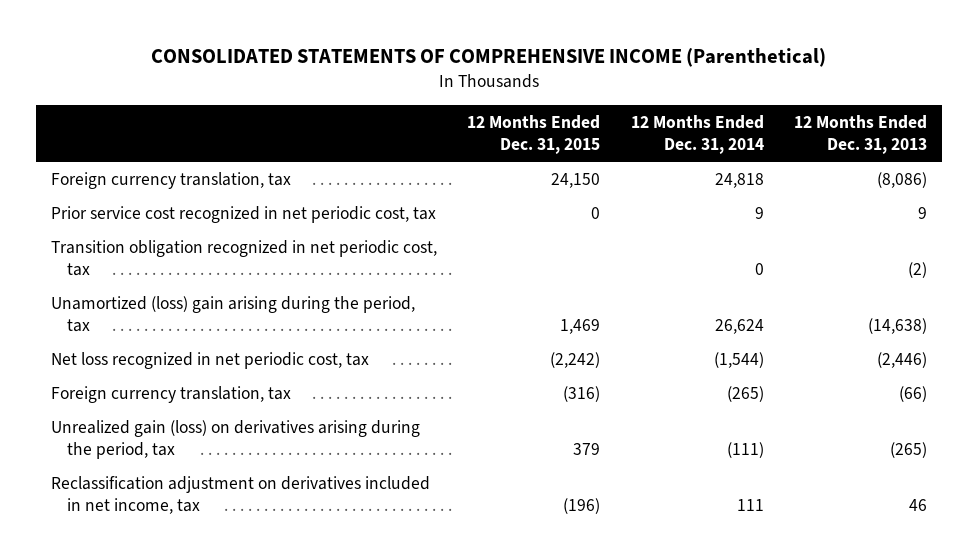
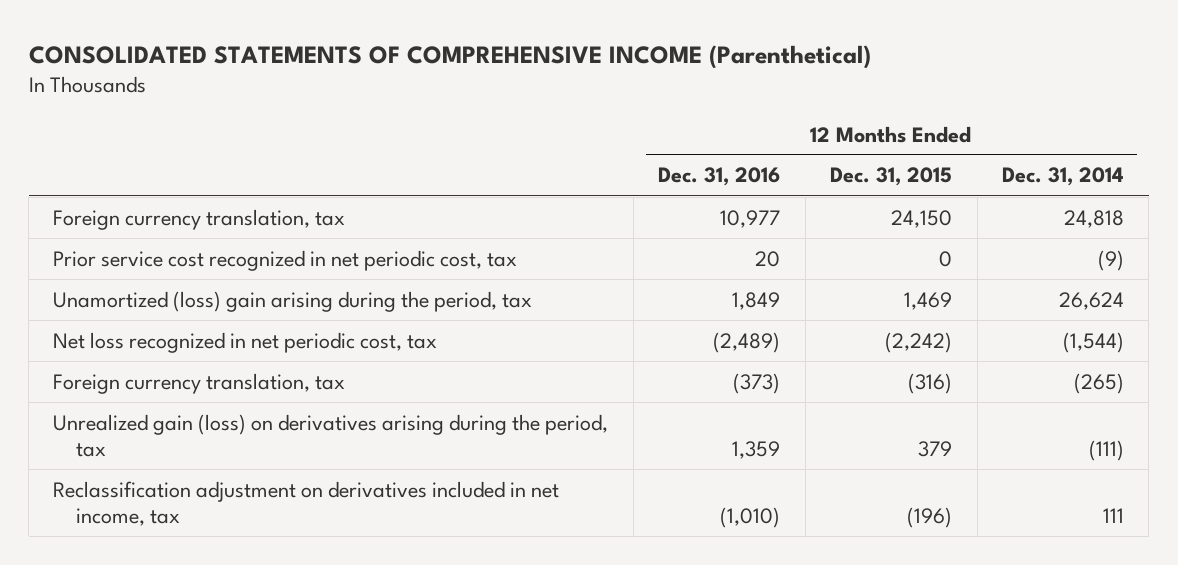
- | 12 Months Ended Dec. 31, 2015 | 12 Months Ended Dec. 31, 2014 | 12 Months Ended Dec. 31, 2013
+ | 12 Months Ended Dec. 31, 2016 | 12 Months Ended Dec. 31, 2015 | 12 Months Ended Dec. 31, 2014
- Prior service cost recognized in net periodic cost, tax | 0 | 9 | 9
- Transition obligation recognized in net periodic cost, tax | | 0 | (2)
+ Prior service cost recognized in net periodic cost, tax | 20 | 0 | (9)

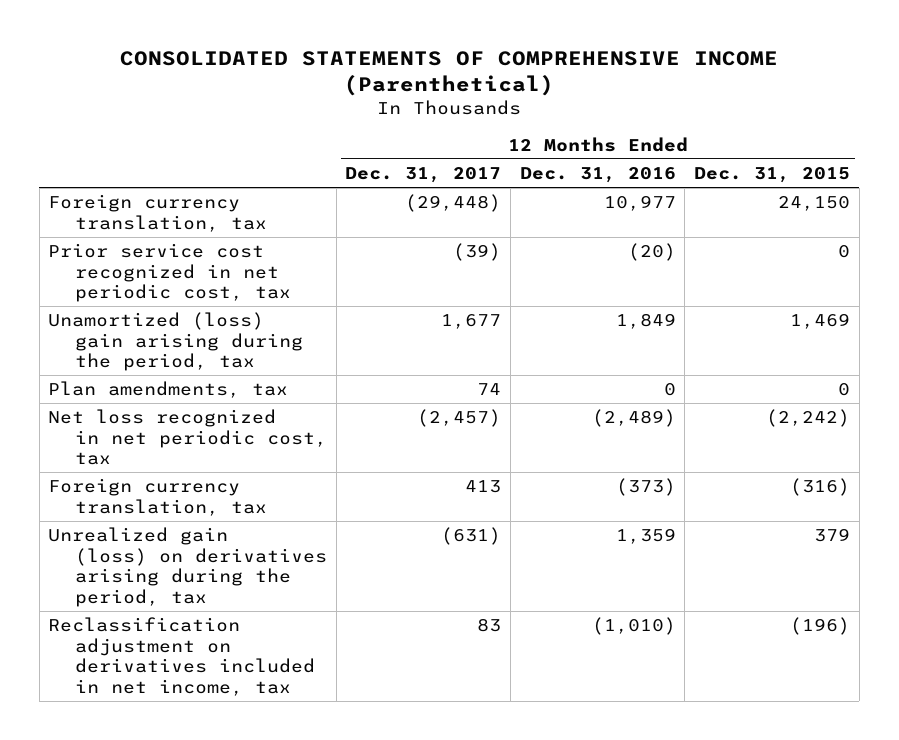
- | 12 Months Ended Dec. 31, 2016 | 12 Months Ended Dec. 31, 2015 | 12 Months Ended Dec. 31, 2014
+ | 12 Months Ended Dec. 31, 2017 | 12 Months Ended Dec. 31, 2016 | 12 Months Ended Dec. 31, 2015
- Prior service cost recognized in net periodic cost, tax | 20 | 0 | (9)
+ Prior service cost recognized in net periodic cost, tax | (39) | (20) | 0
+ Plan amendments, tax | 74 | 0 | 0

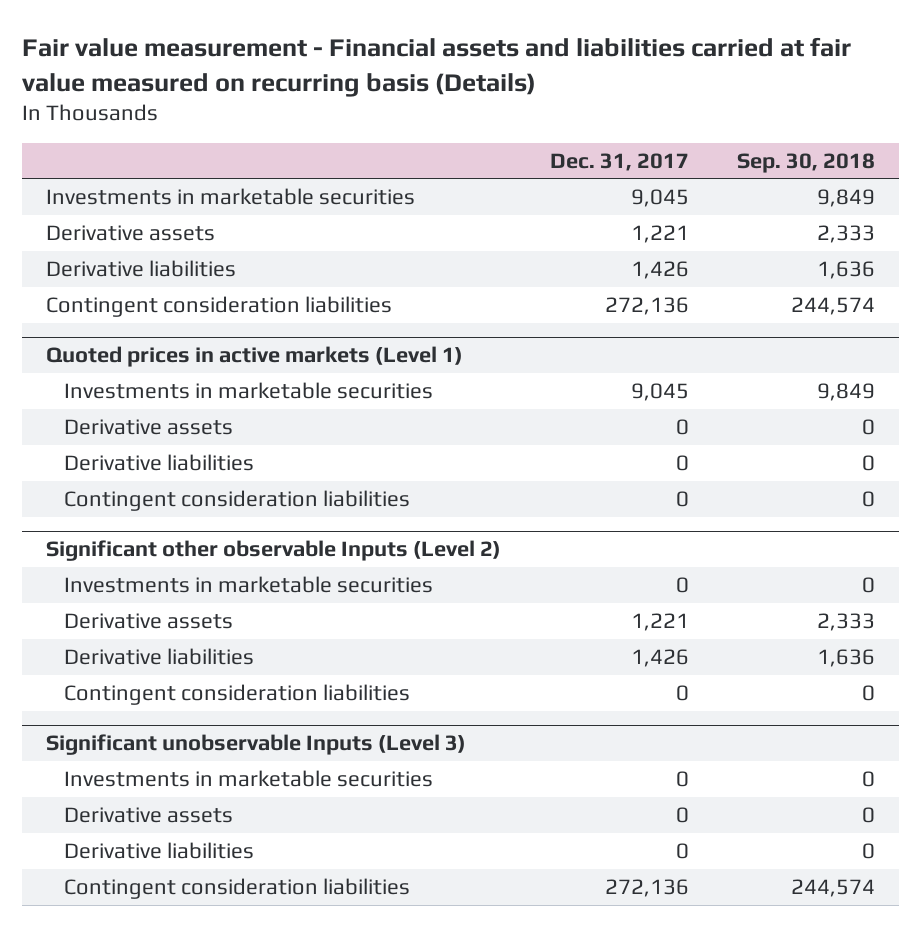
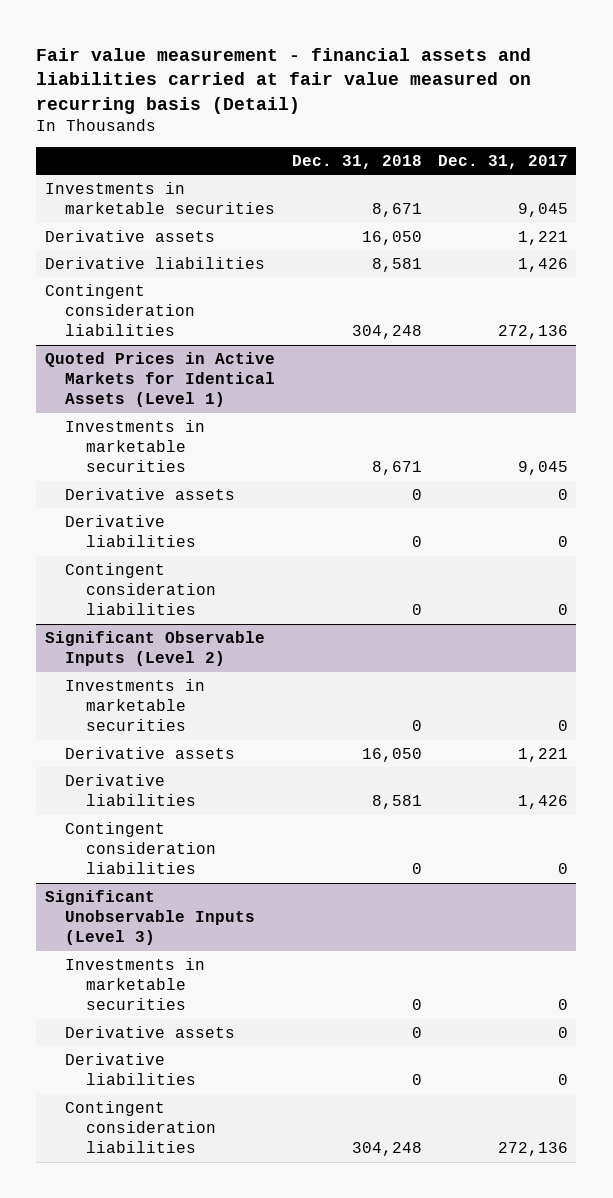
- Fair value measurement - Financial assets and liabilities carried at fair value measured on recurring basis (Details)
+ Fair value measurement - financial assets and liabilities carried at fair value measured on recurring basis (Detail)
- | Dec. 31, 2017 | Sep. 30, 2018
+ | Dec. 31, 2018 | Dec. 31, 2017
- Quoted prices in active markets (Level 1)
+ Quoted Prices in Active Markets for Identical Assets (Level 1)
- Significant other observable Inputs (Level 2)
+ Significant Observable Inputs (Level 2)
- Significant unobservable Inputs (Level 3)
+ Significant Unobservable Inputs (Level 3)

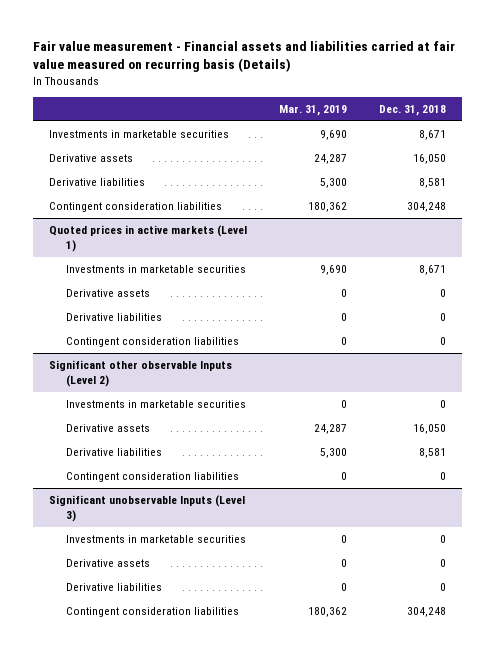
- Fair value measurement - financial assets and liabilities carried at fair value measured on recurring basis (Detail)
+ Fair value measurement - Financial assets and liabilities carried at fair value measured on recurring basis (Details)
- | Dec. 31, 2018 | Dec. 31, 2017
+ | Mar. 31, 2019 | Dec. 31, 2018
- Quoted Prices in Active Markets for Identical Assets (Level 1)
+ Quoted prices in active markets (Level 1)
- Significant Observable Inputs (Level 2)
+ Significant other observable Inputs (Level 2)
- Significant Unobservable Inputs (Level 3)
+ Significant unobservable Inputs (Level 3)

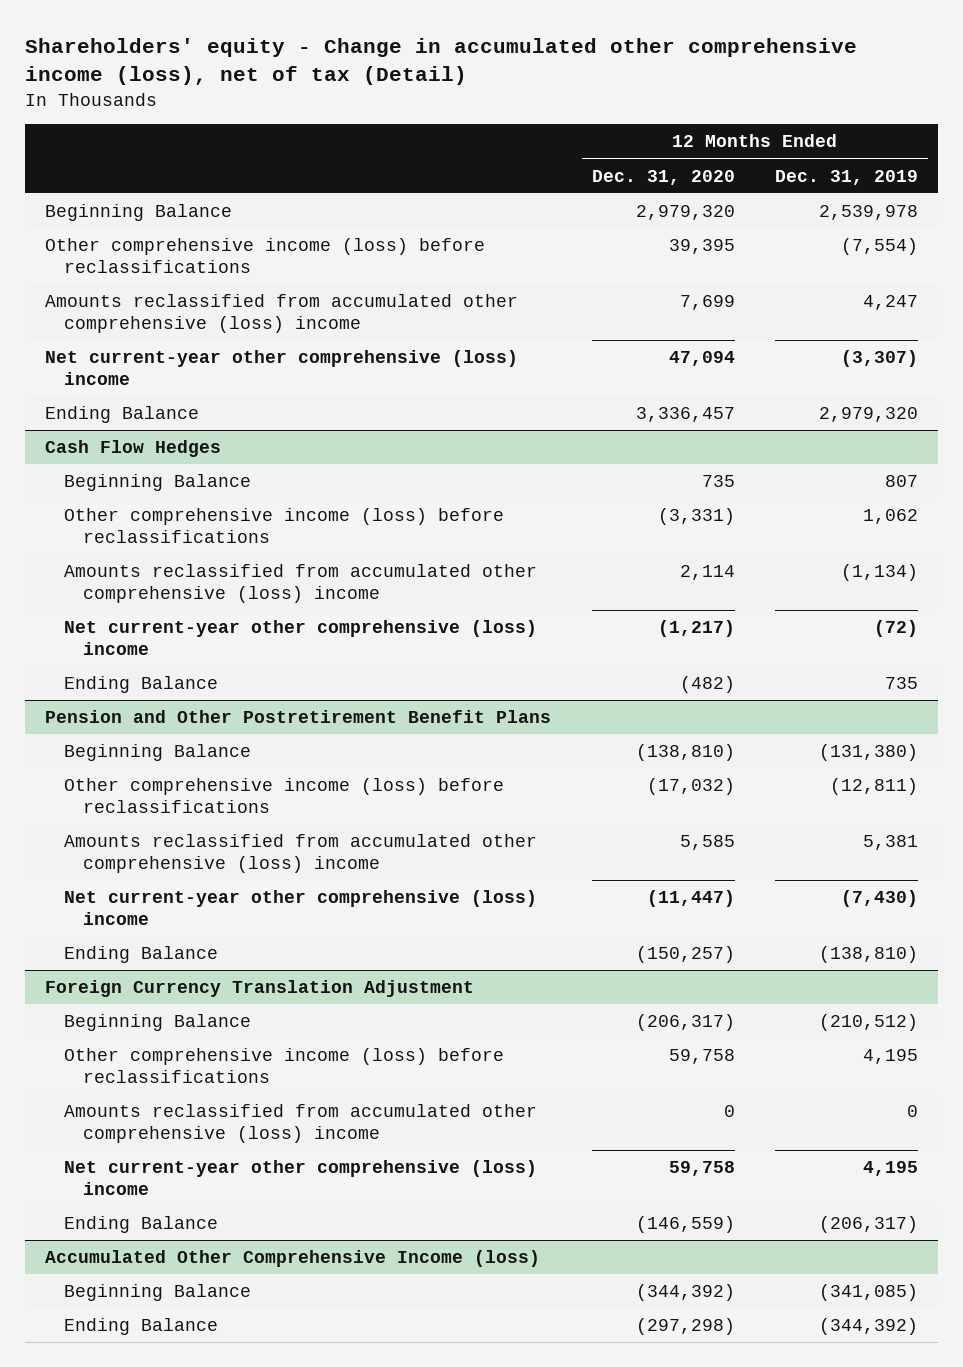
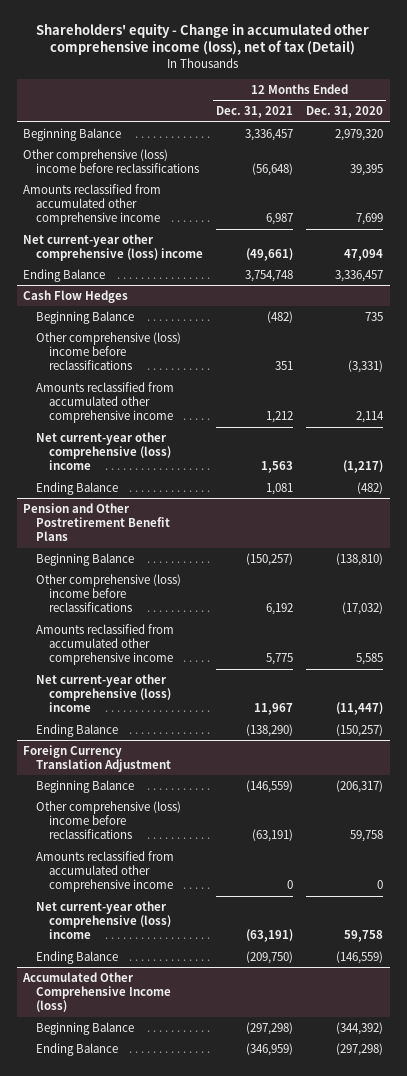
- | 12 Months Ended Dec. 31, 2020 | 12 Months Ended Dec. 31, 2019
+ | 12 Months Ended Dec. 31, 2021 | 12 Months Ended Dec. 31, 2020
- Other comprehensive income (loss) before reclassifications | 39,395 | (7,554)
- Amounts reclassified from accumulated other comprehensive (loss) income | 7,699 | 4,247
+ Other comprehensive (loss) income before reclassifications | (56,648) | 39,395
+ Amounts reclassified from accumulated other comprehensive income | 6,987 | 7,699
@ Cash Flow Hedges
- Other comprehensive income (loss) before reclassifications | (3,331) | 1,062
- Amounts reclassified from accumulated other comprehensive (loss) income | 2,114 | (1,134)
+ Other comprehensive (loss) income before reclassifications | 351 | (3,331)
+ Amounts reclassified from accumulated other comprehensive income | 1,212 | 2,114
@ Pension and Other Postretirement Benefit Plans
- Other comprehensive income (loss) before reclassifications | (17,032) | (12,811)
- Amounts reclassified from accumulated other comprehensive (loss) income | 5,585 | 5,381
+ Other comprehensive (loss) income before reclassifications | 6,192 | (17,032)
+ Amounts reclassified from accumulated other comprehensive income | 5,775 | 5,585
@ Foreign Currency Translation Adjustment
- Other comprehensive income (loss) before reclassifications | 59,758 | 4,195
- Amounts reclassified from accumulated other comprehensive (loss) income | 0 | 0
+ Other comprehensive (loss) income before reclassifications | (63,191) | 59,758
+ Amounts reclassified from accumulated other comprehensive income | 0 | 0

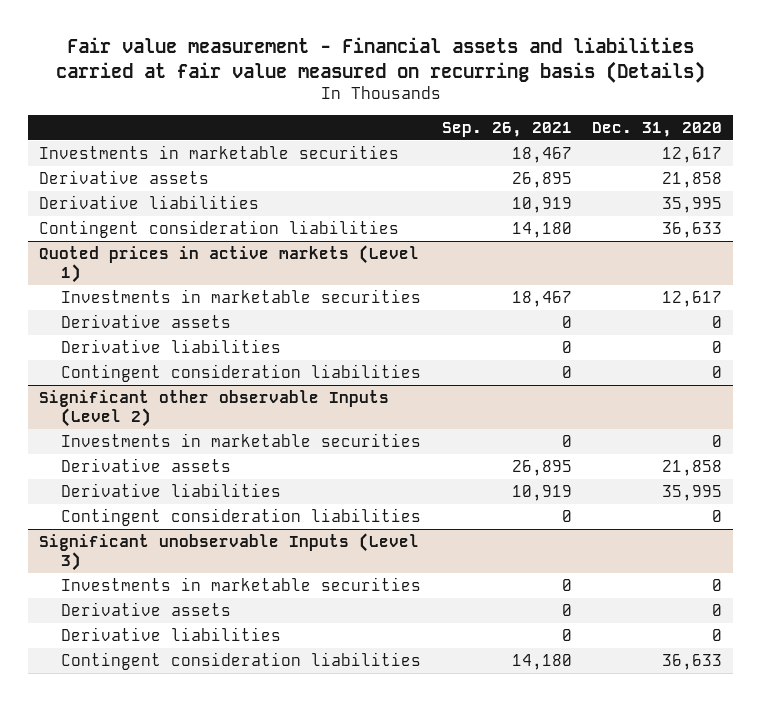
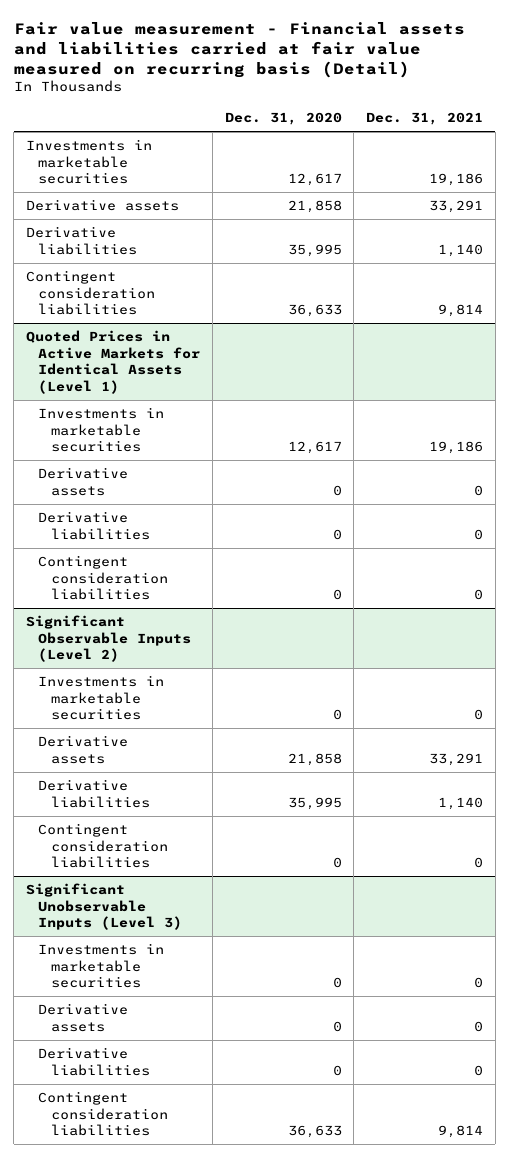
- Fair value measurement - Financial assets and liabilities carried at fair value measured on recurring basis (Details)
+ Fair value measurement - Financial assets and liabilities carried at fair value measured on recurring basis (Detail)
- | Sep. 26, 2021 | Dec. 31, 2020
+ | Dec. 31, 2020 | Dec. 31, 2021
- Quoted prices in active markets (Level 1)
+ Quoted Prices in Active Markets for Identical Assets (Level 1)
- Significant other observable Inputs (Level 2)
+ Significant Observable Inputs (Level 2)
- Significant unobservable Inputs (Level 3)
+ Significant Unobservable Inputs (Level 3)

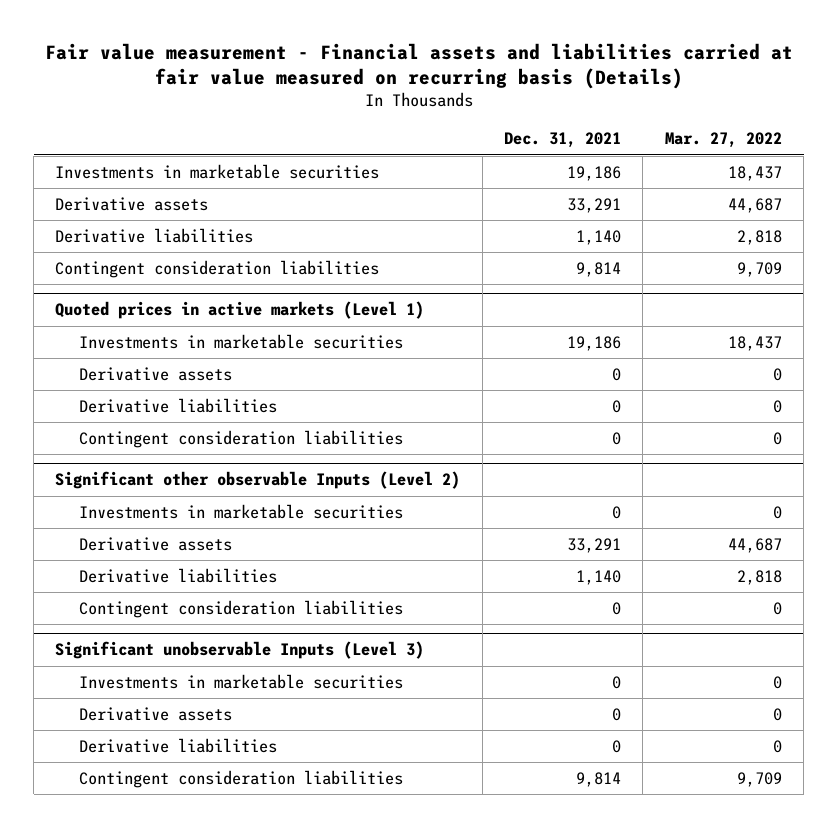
- Fair value measurement - Financial assets and liabilities carried at fair value measured on recurring basis (Detail)
+ Fair value measurement - Financial assets and liabilities carried at fair value measured on recurring basis (Details)
- | Dec. 31, 2020 | Dec. 31, 2021
+ | Dec. 31, 2021 | Mar. 27, 2022
- Quoted Prices in Active Markets for Identical Assets (Level 1)
+ Quoted prices in active markets (Level 1)
- Significant Observable Inputs (Level 2)
+ Significant other observable Inputs (Level 2)
- Significant Unobservable Inputs (Level 3)
+ Significant unobservable Inputs (Level 3)

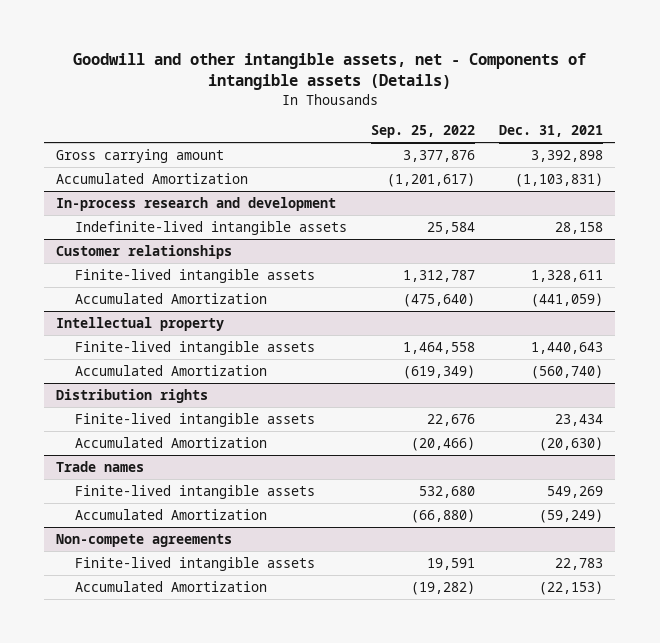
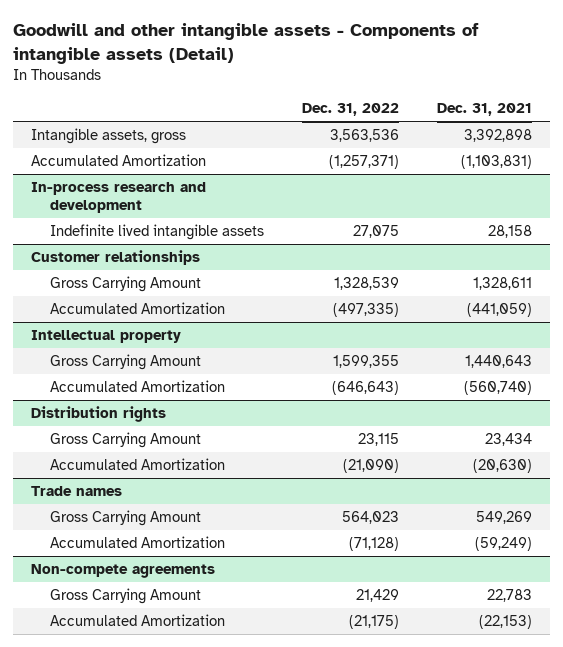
- Goodwill and other intangible assets, net - Components of intangible assets (Details)
+ Goodwill and other intangible assets - Components of intangible assets (Detail)
- | Sep. 25, 2022 | Dec. 31, 2021
+ | Dec. 31, 2022 | Dec. 31, 2021
- Gross carrying amount | 3,377,876 | 3,392,898
+ Intangible assets, gross | 3,563,536 | 3,392,898
@ In-process research and development
- Indefinite-lived intangible assets | 25,584 | 28,158
+ Indefinite lived intangible assets | 27,075 | 28,158
@ Customer relationships
- Finite-lived intangible assets | 1,312,787 | 1,328,611
+ Gross Carrying Amount | 1,328,539 | 1,328,611
@ Intellectual property
- Finite-lived intangible assets | 1,464,558 | 1,440,643
+ Gross Carrying Amount | 1,599,355 | 1,440,643
@ Distribution rights
- Finite-lived intangible assets | 22,676 | 23,434
+ Gross Carrying Amount | 23,115 | 23,434
@ Trade names
- Finite-lived intangible assets | 532,680 | 549,269
+ Gross Carrying Amount | 564,023 | 549,269
@ Non-compete agreements
- Finite-lived intangible assets | 19,591 | 22,783
+ Gross Carrying Amount | 21,429 | 22,783

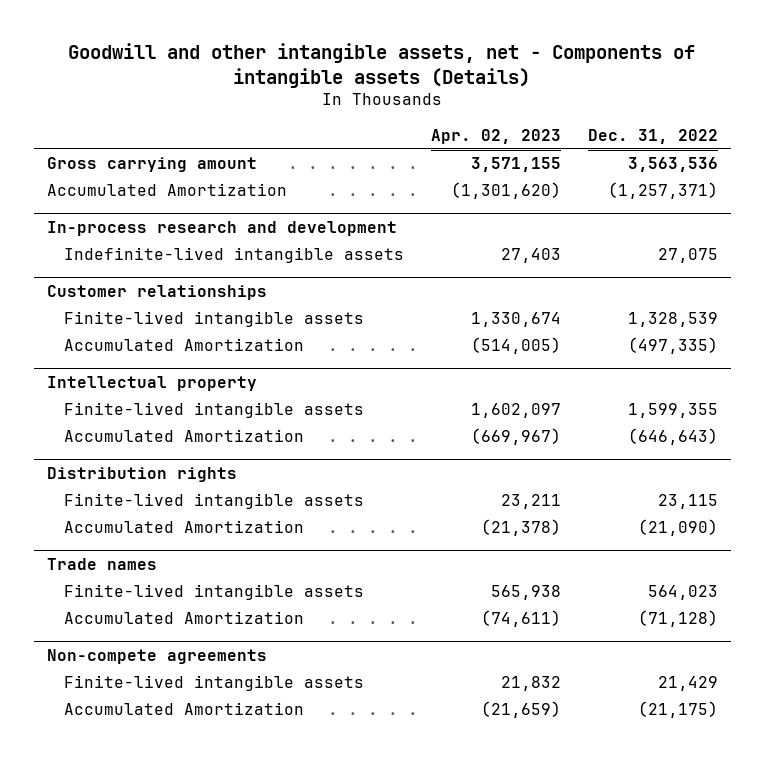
- Goodwill and other intangible assets - Components of intangible assets (Detail)
+ Goodwill and other intangible assets, net - Components of intangible assets (Details)
- | Dec. 31, 2022 | Dec. 31, 2021
+ | Apr. 02, 2023 | Dec. 31, 2022
- Intangible assets, gross | 3,563,536 | 3,392,898
+ Gross carrying amount | 3,571,155 | 3,563,536
@ In-process research and development
- Indefinite lived intangible assets | 27,075 | 28,158
+ Indefinite-lived intangible assets | 27,403 | 27,075
@ Customer relationships
- Gross Carrying Amount | 1,328,539 | 1,328,611
+ Finite-lived intangible assets | 1,330,674 | 1,328,539
@ Intellectual property
- Gross Carrying Amount | 1,599,355 | 1,440,643
+ Finite-lived intangible assets | 1,602,097 | 1,599,355
@ Distribution rights
- Gross Carrying Amount | 23,115 | 23,434
+ Finite-lived intangible assets | 23,211 | 23,115
@ Trade names
- Gross Carrying Amount | 564,023 | 549,269
+ Finite-lived intangible assets | 565,938 | 564,023
@ Non-compete agreements
- Gross Carrying Amount | 21,429 | 22,783
+ Finite-lived intangible assets | 21,832 | 21,429

